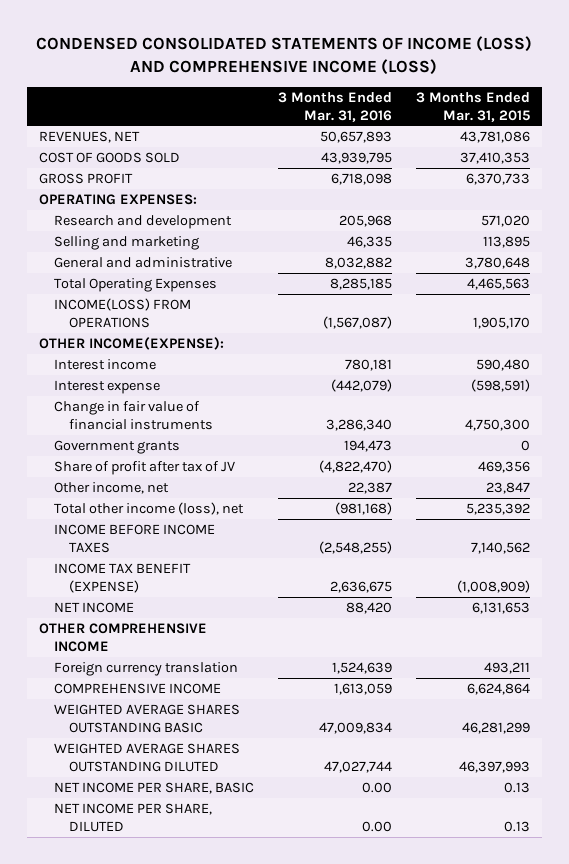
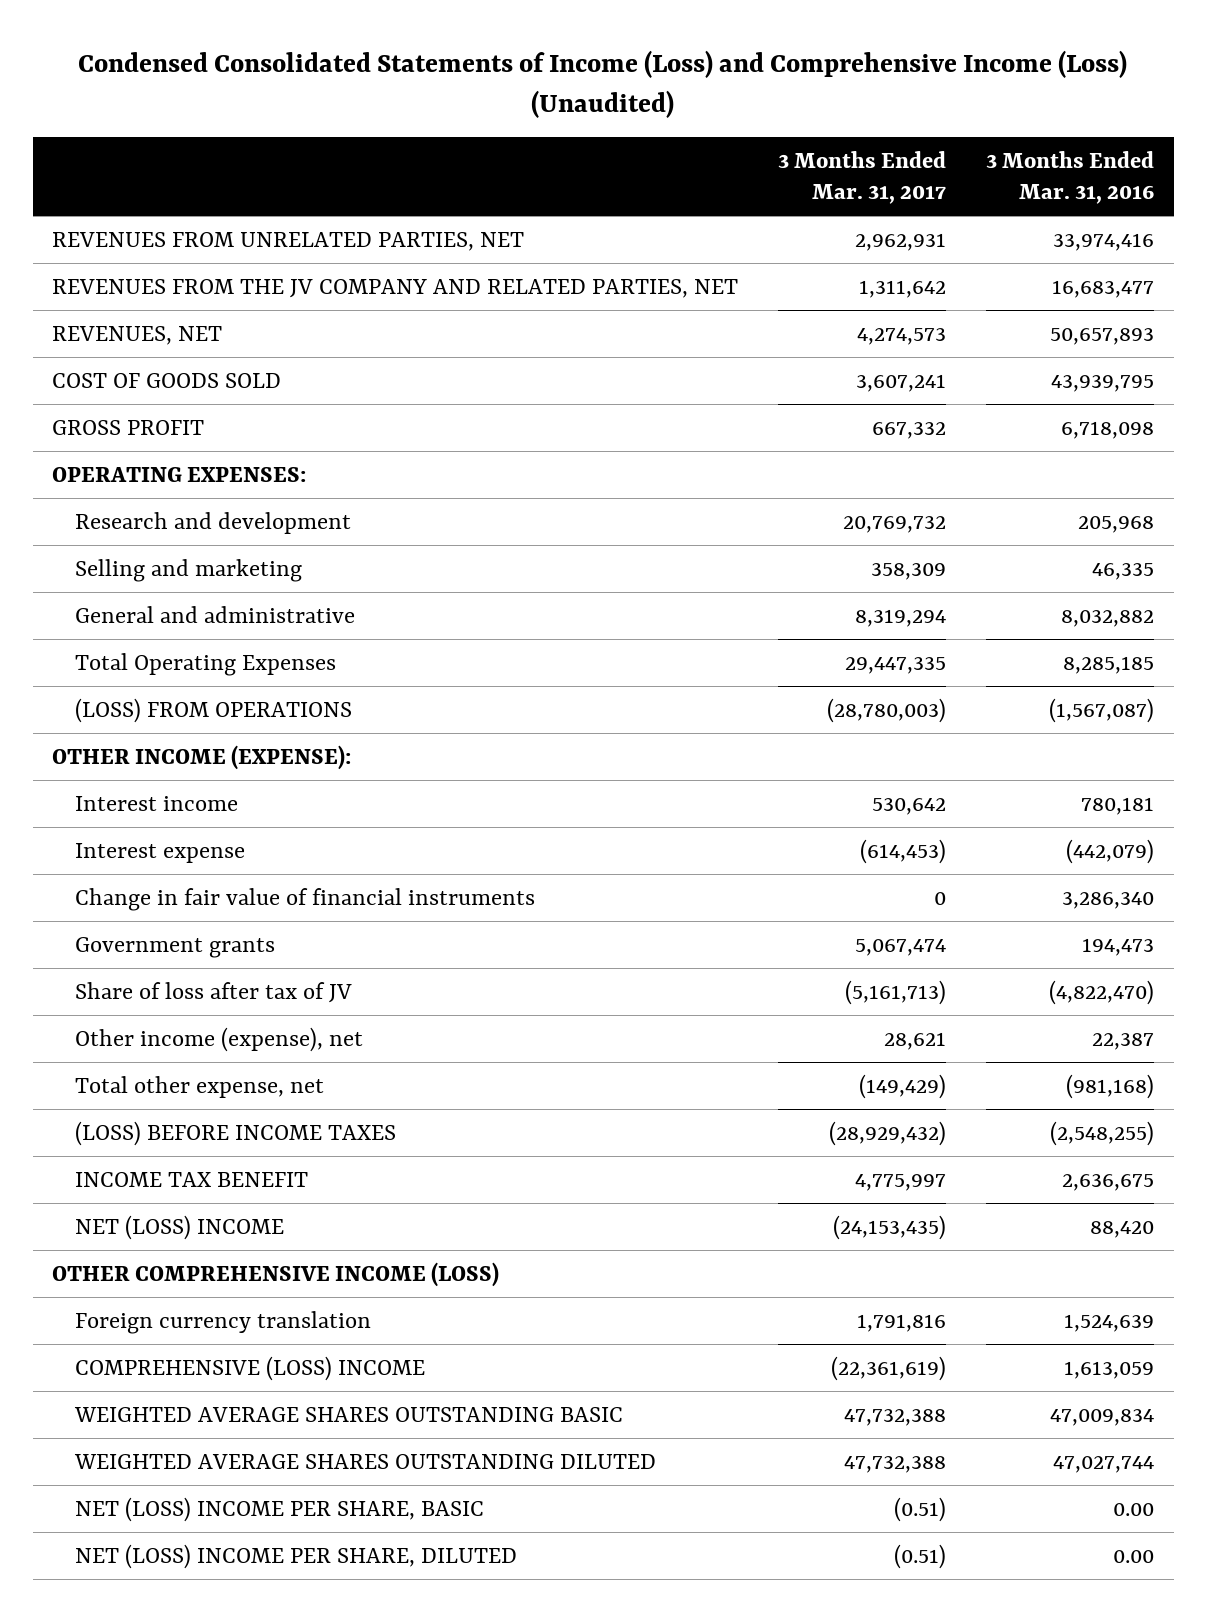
- CONDENSED CONSOLIDATED STATEMENTS OF INCOME (LOSS) AND COMPREHENSIVE INCOME (LOSS)
+ Condensed Consolidated Statements of Income (Loss) and Comprehensive Income (Loss) (Unaudited)
- | 3 Months Ended Mar. 31, 2016 | 3 Months Ended Mar. 31, 2015
+ | 3 Months Ended Mar. 31, 2017 | 3 Months Ended Mar. 31, 2016
+ REVENUES FROM UNRELATED PARTIES, NET | 2,962,931 | 33,974,416
+ REVENUES FROM THE JV COMPANY AND RELATED PARTIES, NET | 1,311,642 | 16,683,477
- INCOME(LOSS) FROM OPERATIONS | (1,567,087) | 1,905,170
- OTHER INCOME(EXPENSE):
+ (LOSS) FROM OPERATIONS | (28,780,003) | (1,567,087)
+ OTHER INCOME (EXPENSE):
- Share of profit after tax of JV | (4,822,470) | 469,356
- Other income, net | 22,387 | 23,847
- Total other income (loss), net | (981,168) | 5,235,392
- INCOME BEFORE INCOME TAXES | (2,548,255) | 7,140,562
- INCOME TAX BENEFIT (EXPENSE) | 2,636,675 | (1,008,909)
- NET INCOME | 88,420 | 6,131,653
- OTHER COMPREHENSIVE INCOME
+ Share of loss after tax of JV | (5,161,713) | (4,822,470)
+ Other income (expense), net | 28,621 | 22,387
+ Total other expense, net | (149,429) | (981,168)
+ (LOSS) BEFORE INCOME TAXES | (28,929,432) | (2,548,255)
+ INCOME TAX BENEFIT | 4,775,997 | 2,636,675
+ NET (LOSS) INCOME | (24,153,435) | 88,420
+ OTHER COMPREHENSIVE INCOME (LOSS)
- COMPREHENSIVE INCOME | 1,613,059 | 6,624,864
+ COMPREHENSIVE (LOSS) INCOME | (22,361,619) | 1,613,059
- NET INCOME PER SHARE, BASIC | 0.00 | 0.13
- NET INCOME PER SHARE, DILUTED | 0.00 | 0.13
+ NET (LOSS) INCOME PER SHARE, BASIC | (0.51) | 0.00
+ NET (LOSS) INCOME PER SHARE, DILUTED | (0.51) | 0.00

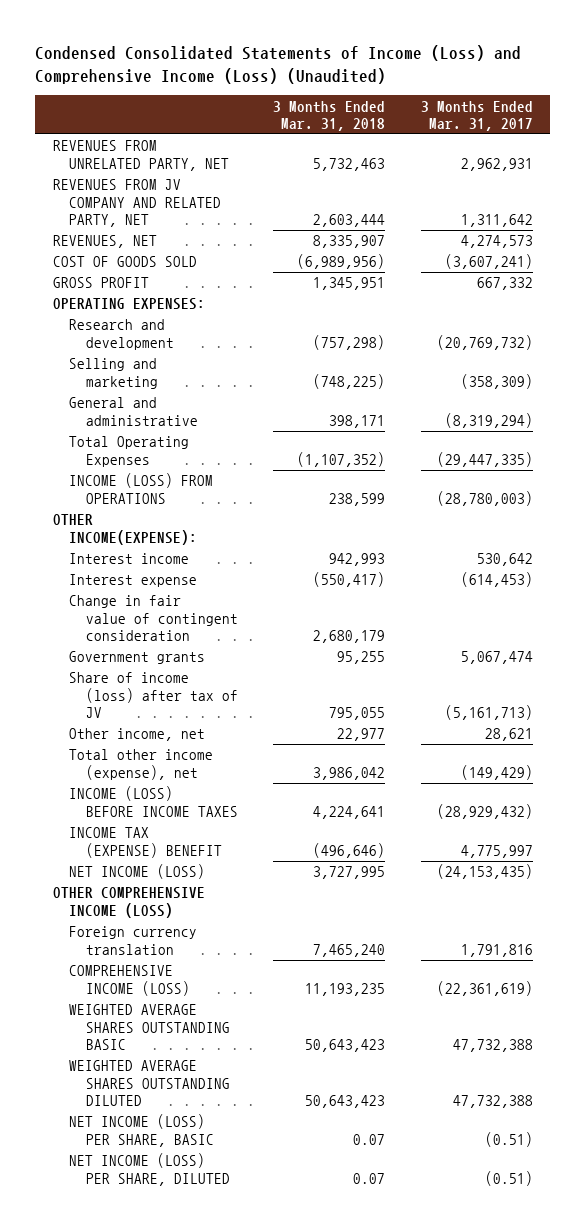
- | 3 Months Ended Mar. 31, 2017 | 3 Months Ended Mar. 31, 2016
+ | 3 Months Ended Mar. 31, 2018 | 3 Months Ended Mar. 31, 2017
- REVENUES FROM UNRELATED PARTIES, NET | 2,962,931 | 33,974,416
- REVENUES FROM THE JV COMPANY AND RELATED PARTIES, NET | 1,311,642 | 16,683,477
+ REVENUES FROM UNRELATED PARTY, NET | 5,732,463 | 2,962,931
+ REVENUES FROM JV COMPANY AND RELATED PARTY, NET | 2,603,444 | 1,311,642
- COST OF GOODS SOLD | 3,607,241 | 43,939,795
+ COST OF GOODS SOLD | (6,989,956) | (3,607,241)
- Research and development | 20,769,732 | 205,968
- Selling and marketing | 358,309 | 46,335
- General and administrative | 8,319,294 | 8,032,882
- Total Operating Expenses | 29,447,335 | 8,285,185
- (LOSS) FROM OPERATIONS | (28,780,003) | (1,567,087)
- OTHER INCOME (EXPENSE):
+ Research and development | (757,298) | (20,769,732)
+ Selling and marketing | (748,225) | (358,309)
+ General and administrative | 398,171 | (8,319,294)
+ Total Operating Expenses | (1,107,352) | (29,447,335)
+ INCOME (LOSS) FROM OPERATIONS | 238,599 | (28,780,003)
+ OTHER INCOME(EXPENSE):
- Change in fair value of financial instruments | 0 | 3,286,340
+ Change in fair value of contingent consideration | 2,680,179 |
- Share of loss after tax of JV | (5,161,713) | (4,822,470)
- Other income (expense), net | 28,621 | 22,387
- Total other expense, net | (149,429) | (981,168)
- (LOSS) BEFORE INCOME TAXES | (28,929,432) | (2,548,255)
- INCOME TAX BENEFIT | 4,775,997 | 2,636,675
- NET (LOSS) INCOME | (24,153,435) | 88,420
+ Share of income (loss) after tax of JV | 795,055 | (5,161,713)
+ Other income, net | 22,977 | 28,621
+ Total other income (expense), net | 3,986,042 | (149,429)
+ INCOME (LOSS) BEFORE INCOME TAXES | 4,224,641 | (28,929,432)
+ INCOME TAX (EXPENSE) BENEFIT | (496,646) | 4,775,997
+ NET INCOME (LOSS) | 3,727,995 | (24,153,435)
- COMPREHENSIVE (LOSS) INCOME | (22,361,619) | 1,613,059
+ COMPREHENSIVE INCOME (LOSS) | 11,193,235 | (22,361,619)
- NET (LOSS) INCOME PER SHARE, BASIC | (0.51) | 0.00
- NET (LOSS) INCOME PER SHARE, DILUTED | (0.51) | 0.00
+ NET INCOME (LOSS) PER SHARE, BASIC | 0.07 | (0.51)
+ NET INCOME (LOSS) PER SHARE, DILUTED | 0.07 | (0.51)

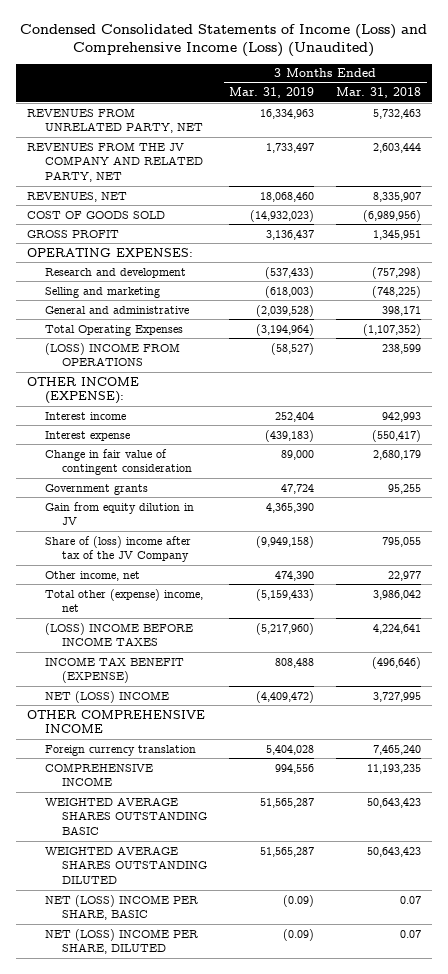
- | 3 Months Ended Mar. 31, 2018 | 3 Months Ended Mar. 31, 2017
+ | 3 Months Ended Mar. 31, 2019 | 3 Months Ended Mar. 31, 2018
- REVENUES FROM JV COMPANY AND RELATED PARTY, NET | 2,603,444 | 1,311,642
+ REVENUES FROM THE JV COMPANY AND RELATED PARTY, NET | 1,733,497 | 2,603,444
- INCOME (LOSS) FROM OPERATIONS | 238,599 | (28,780,003)
- OTHER INCOME(EXPENSE):
+ (LOSS) INCOME FROM OPERATIONS | (58,527) | 238,599
+ OTHER INCOME (EXPENSE):
- Share of income (loss) after tax of JV | 795,055 | (5,161,713)
+ Gain from equity dilution in JV | 4,365,390 |
+ Share of (loss) income after tax of the JV Company | (9,949,158) | 795,055
- Total other income (expense), net | 3,986,042 | (149,429)
- INCOME (LOSS) BEFORE INCOME TAXES | 4,224,641 | (28,929,432)
- INCOME TAX (EXPENSE) BENEFIT | (496,646) | 4,775,997
- NET INCOME (LOSS) | 3,727,995 | (24,153,435)
- OTHER COMPREHENSIVE INCOME (LOSS)
+ Total other (expense) income, net | (5,159,433) | 3,986,042
+ (LOSS) INCOME BEFORE INCOME TAXES | (5,217,960) | 4,224,641
+ INCOME TAX BENEFIT (EXPENSE) | 808,488 | (496,646)
+ NET (LOSS) INCOME | (4,409,472) | 3,727,995
+ OTHER COMPREHENSIVE INCOME
- COMPREHENSIVE INCOME (LOSS) | 11,193,235 | (22,361,619)
+ COMPREHENSIVE INCOME | 994,556 | 11,193,235
- NET INCOME (LOSS) PER SHARE, BASIC | 0.07 | (0.51)
- NET INCOME (LOSS) PER SHARE, DILUTED | 0.07 | (0.51)
+ NET (LOSS) INCOME PER SHARE, BASIC | (0.09) | 0.07
+ NET (LOSS) INCOME PER SHARE, DILUTED | (0.09) | 0.07

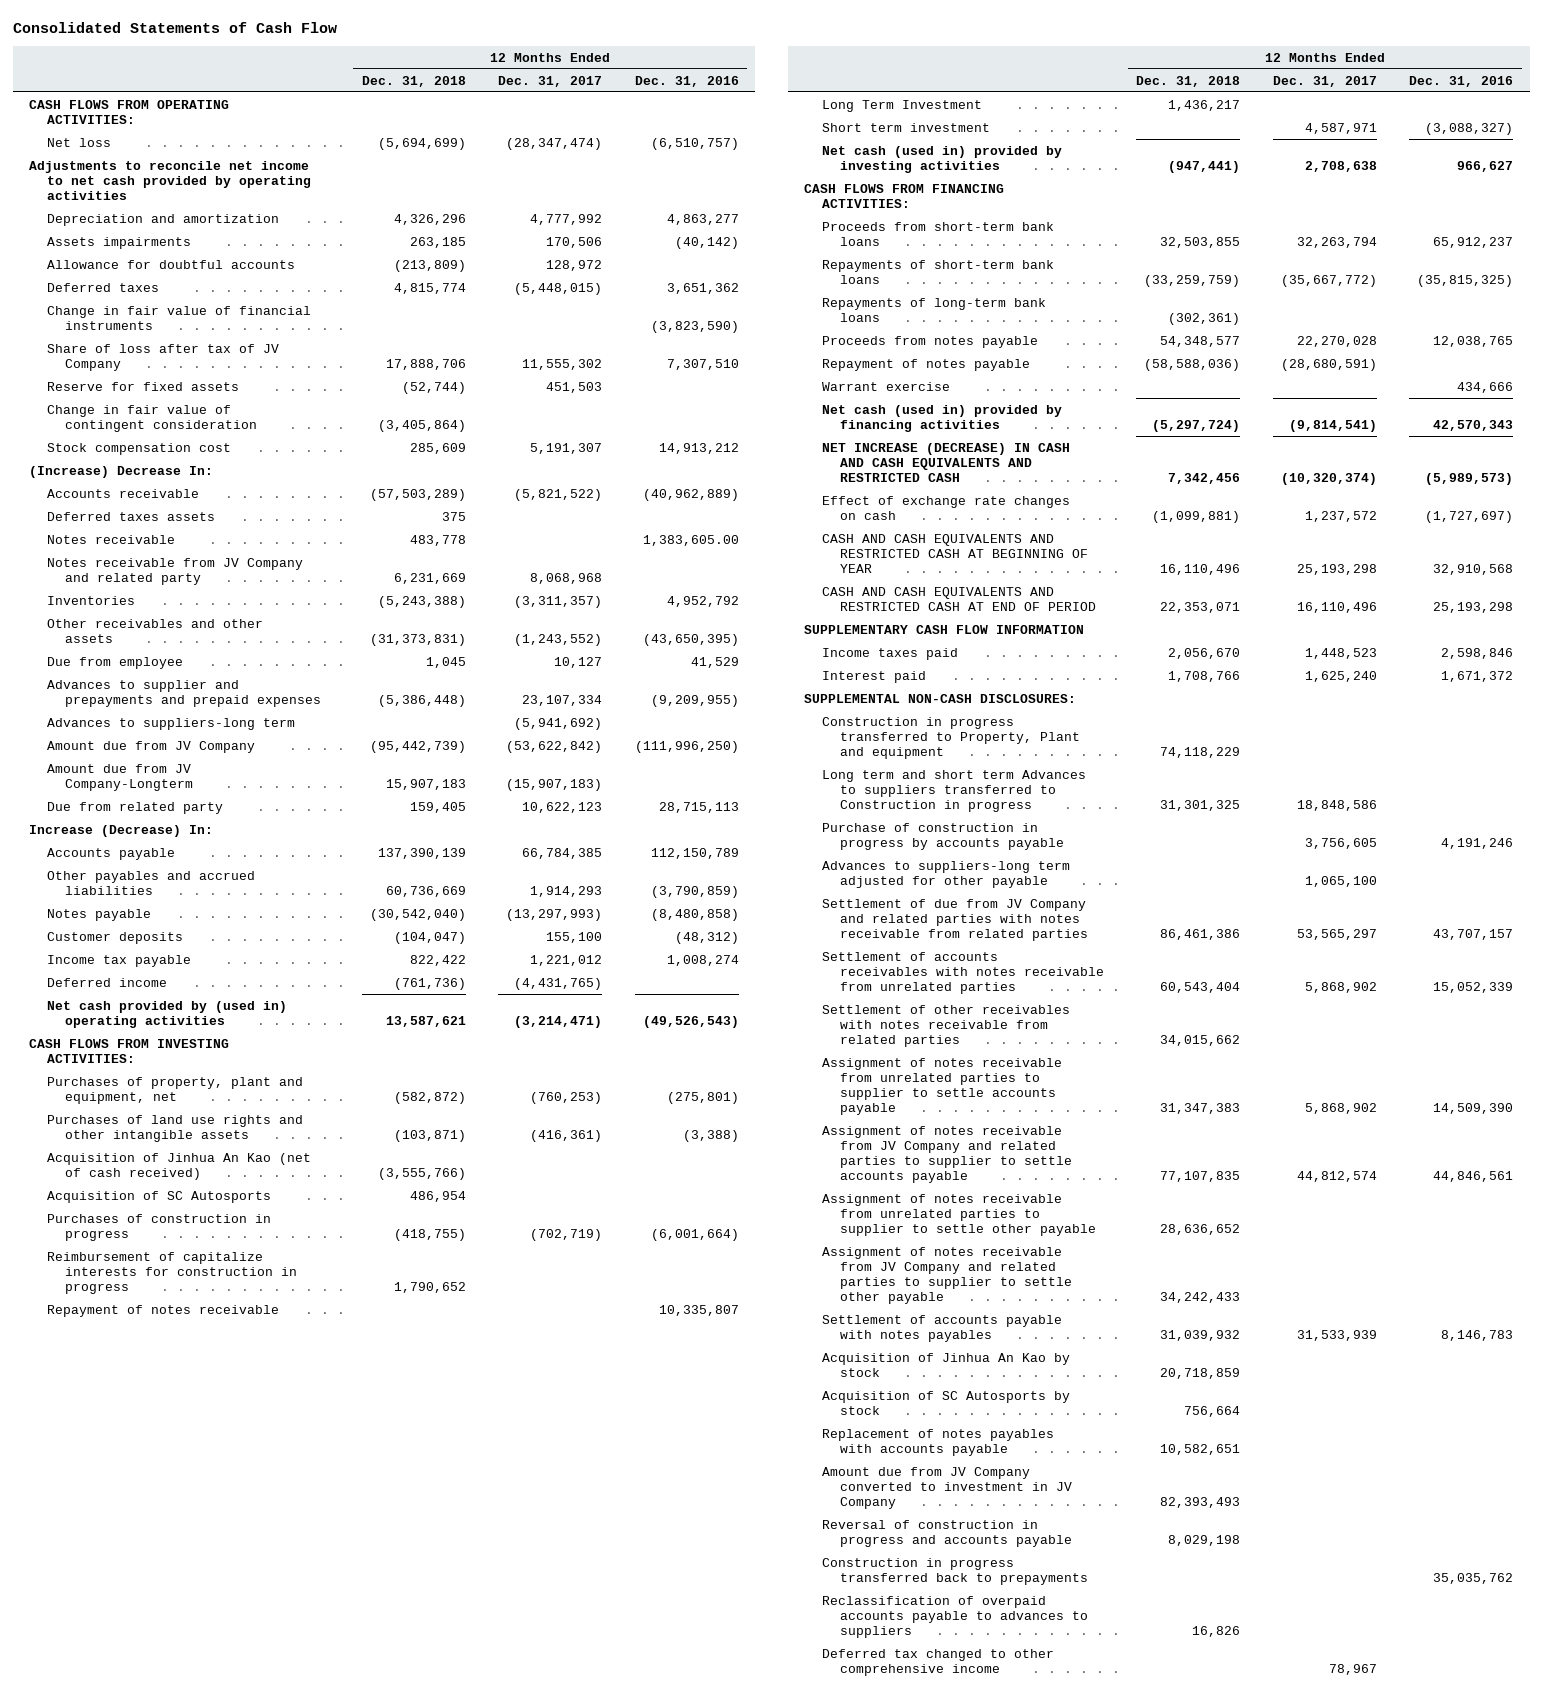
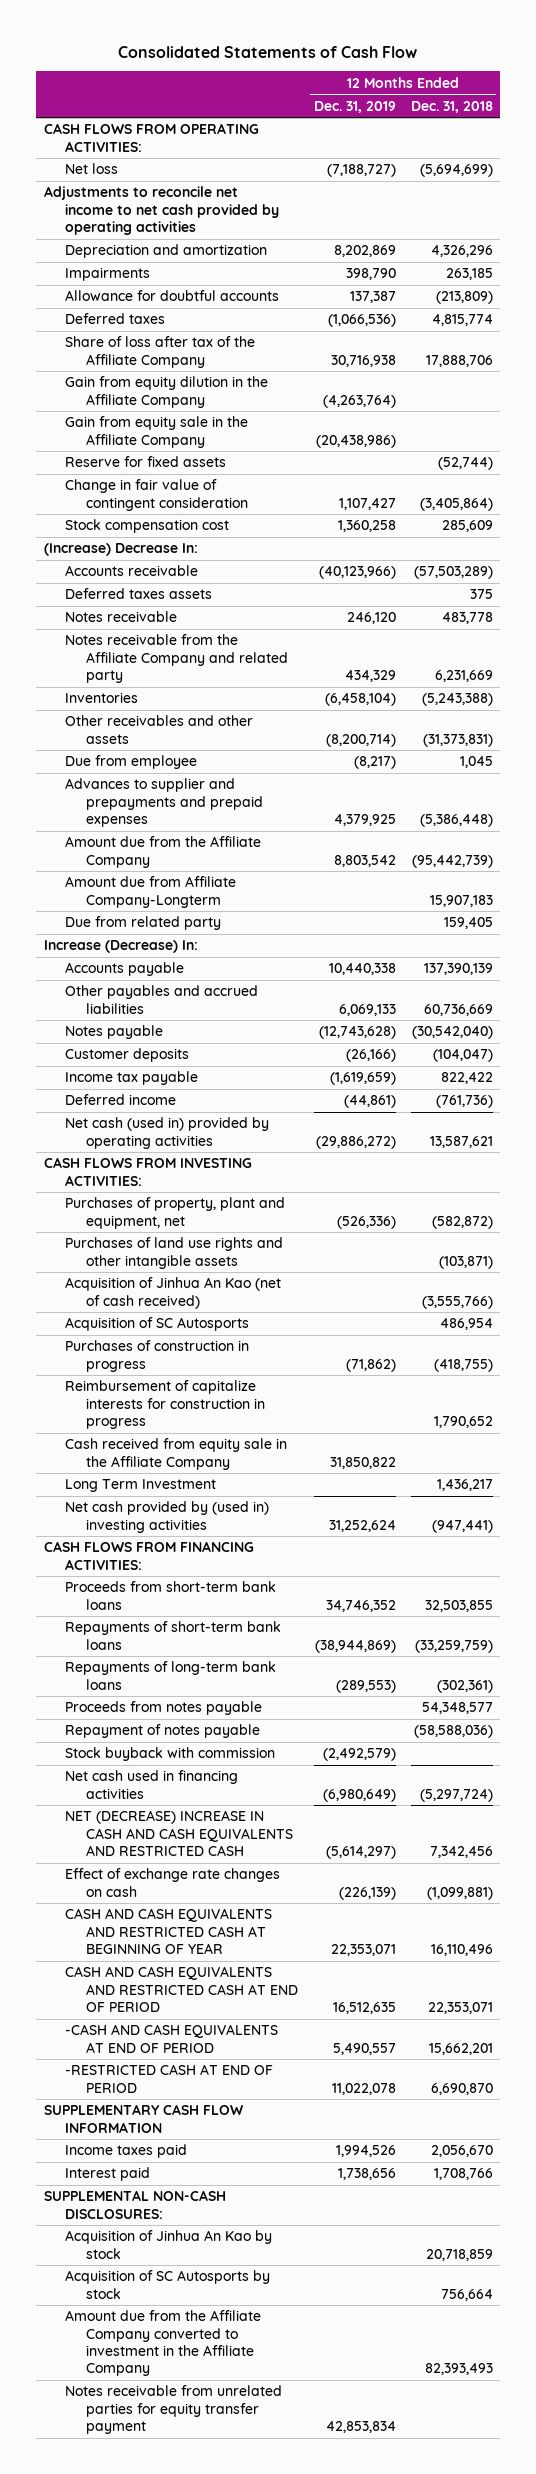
- | 12 Months Ended Dec. 31, 2018 | 12 Months Ended Dec. 31, 2017 | 12 Months Ended Dec. 31, 2016
+ | 12 Months Ended Dec. 31, 2019 | 12 Months Ended Dec. 31, 2018
- Assets impairments | 263,185 | 170,506 | (40,142)
+ Impairments | 398,790 | 263,185
- Change in fair value of financial instruments | | | (3,823,590)
- Share of loss after tax of JV Company | 17,888,706 | 11,555,302 | 7,307,510
+ Share of loss after tax of the Affiliate Company | 30,716,938 | 17,888,706
+ Gain from equity dilution in the Affiliate Company | (4,263,764) |
+ Gain from equity sale in the Affiliate Company | (20,438,986) |
- Notes receivable from JV Company and related party | 6,231,669 | 8,068,968 |
+ Notes receivable from the Affiliate Company and related party | 434,329 | 6,231,669
- Advances to suppliers-long term | | (5,941,692) |
- Amount due from JV Company | (95,442,739) | (53,622,842) | (111,996,250)
- Amount due from JV Company-Longterm | 15,907,183 | (15,907,183) |
+ Amount due from the Affiliate Company | 8,803,542 | (95,442,739)
+ Amount due from Affiliate Company-Longterm | | 15,907,183
- Net cash provided by (used in) operating activities | 13,587,621 | (3,214,471) | (49,526,543)
+ Net cash (used in) provided by operating activities | (29,886,272) | 13,587,621
- Repayment of notes receivable | | | 10,335,807
+ Cash received from equity sale in the Affiliate Company | 31,850,822 |
- Short term investment | | 4,587,971 | (3,088,327)
- Net cash (used in) provided by investing activities | (947,441) | 2,708,638 | 966,627
+ Net cash provided by (used in) investing activities | 31,252,624 | (947,441)
- Warrant exercise | | | 434,666
- Net cash (used in) provided by financing activities | (5,297,724) | (9,814,541) | 42,570,343
- NET INCREASE (DECREASE) IN CASH AND CASH EQUIVALENTS AND RESTRICTED CASH | 7,342,456 | (10,320,374) | (5,989,573)
+ Stock buyback with commission | (2,492,579) |
+ Net cash used in financing activities | (6,980,649) | (5,297,724)
+ NET (DECREASE) INCREASE IN CASH AND CASH EQUIVALENTS AND RESTRICTED CASH | (5,614,297) | 7,342,456
+ -CASH AND CASH EQUIVALENTS AT END OF PERIOD | 5,490,557 | 15,662,201
+ -RESTRICTED CASH AT END OF PERIOD | 11,022,078 | 6,690,870
- Construction in progress transferred to Property, Plant and equipment | 74,118,229 | |
- Long term and short term Advances to suppliers transferred to Construction in progress | 31,301,325 | 18,848,586 |
- Purchase of construction in progress by accounts payable | | 3,756,605 | 4,191,246
- Advances to suppliers-long term adjusted for other payable | | 1,065,100 |
- Settlement of due from JV Company and related parties with notes receivable from related parties | 86,461,386 | 53,565,297 | 43,707,157
- Settlement of accounts receivables with notes receivable from unrelated parties | 60,543,404 | 5,868,902 | 15,052,339
- Settlement of other receivables with notes receivable from related parties | 34,015,662 | |
- Assignment of notes receivable from unrelated parties to supplier to settle accounts payable | 31,347,383 | 5,868,902 | 14,509,390
- Assignment of notes receivable from JV Company and related parties to supplier to settle accounts payable | 77,107,835 | 44,812,574 | 44,846,561
- Assignment of notes receivable from unrelated parties to supplier to settle other payable | 28,636,652 | |
- Assignment of notes receivable from JV Company and related parties to supplier to settle other payable | 34,242,433 | |
- Settlement of accounts payable with notes payables | 31,039,932 | 31,533,939 | 8,146,783
- Replacement of notes payables with accounts payable | 10,582,651 | |
- Amount due from JV Company converted to investment in JV Company | 82,393,493 | |
- Reversal of construction in progress and accounts payable | 8,029,198 | |
- Construction in progress transferred back to prepayments | | | 35,035,762
- Reclassification of overpaid accounts payable to advances to suppliers | 16,826 | |
- Deferred tax changed to other comprehensive income | | 78,967 |
+ Amount due from the Affiliate Company converted to investment in the Affiliate Company | | 82,393,493
+ Notes receivable from unrelated parties for equity transfer payment | 42,853,834 |

